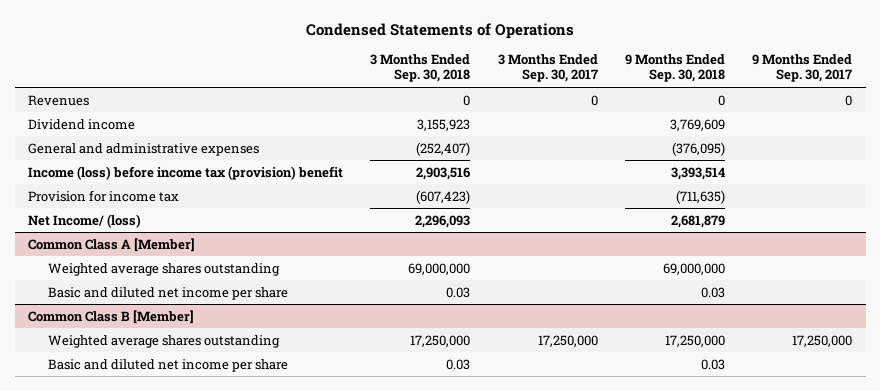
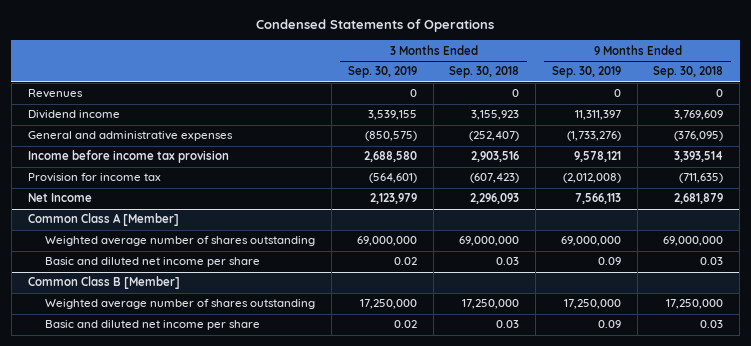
- | 3 Months Ended Sep. 30, 2018 | 3 Months Ended Sep. 30, 2017 | 9 Months Ended Sep. 30, 2018 | 9 Months Ended Sep. 30, 2017
+ | 3 Months Ended Sep. 30, 2019 | 3 Months Ended Sep. 30, 2018 | 9 Months Ended Sep. 30, 2019 | 9 Months Ended Sep. 30, 2018
- Income (loss) before income tax (provision) benefit | 2,903,516 | | 3,393,514 |
+ Income before income tax provision | 2,688,580 | 2,903,516 | 9,578,121 | 3,393,514
- Net Income/ (loss) | 2,296,093 | | 2,681,879 |
+ Net Income | 2,123,979 | 2,296,093 | 7,566,113 | 2,681,879
@ Common Class A [Member]
- Weighted average shares outstanding | 69,000,000 | | 69,000,000 |
+ Weighted average number of shares outstanding | 69,000,000 | 69,000,000 | 69,000,000 | 69,000,000
@ Common Class B [Member]
- Weighted average shares outstanding | 17,250,000 | 17,250,000 | 17,250,000 | 17,250,000
+ Weighted average number of shares outstanding | 17,250,000 | 17,250,000 | 17,250,000 | 17,250,000

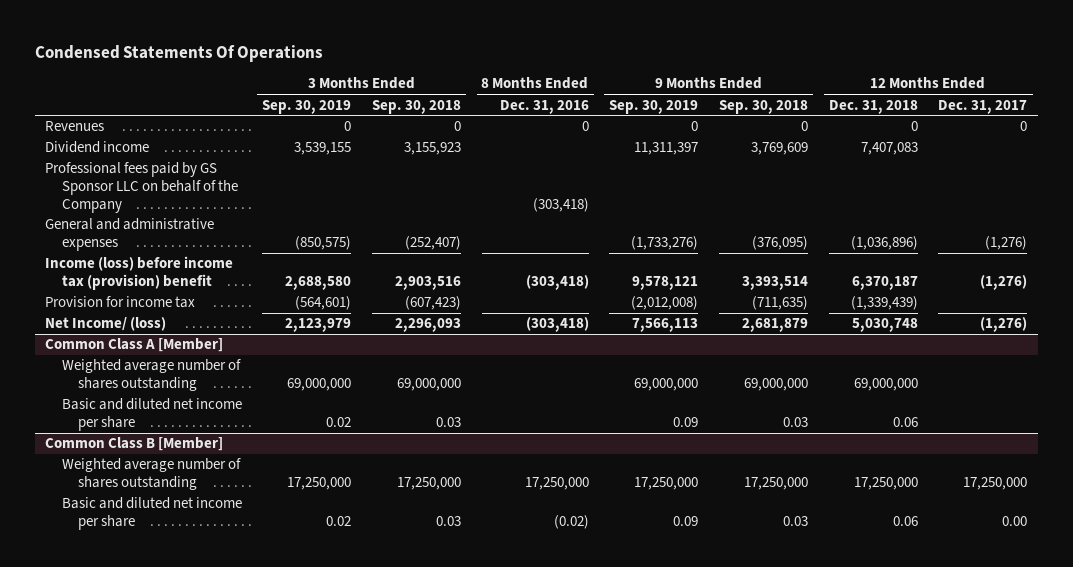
- Condensed Statements of Operations
+ Condensed Statements Of Operations
- | 3 Months Ended Sep. 30, 2019 | 3 Months Ended Sep. 30, 2018 | 9 Months Ended Sep. 30, 2019 | 9 Months Ended Sep. 30, 2018
+ | 3 Months Ended Sep. 30, 2019 | 3 Months Ended Sep. 30, 2018 | 8 Months Ended Dec. 31, 2016 | 9 Months Ended Sep. 30, 2019 | 9 Months Ended Sep. 30, 2018 | 12 Months Ended Dec. 31, 2018 | 12 Months Ended Dec. 31, 2017
+ Professional fees paid by GS Sponsor LLC on behalf of the Company | | | (303,418) | | | |
- Income before income tax provision | 2,688,580 | 2,903,516 | 9,578,121 | 3,393,514
+ Income (loss) before income tax (provision) benefit | 2,688,580 | 2,903,516 | (303,418) | 9,578,121 | 3,393,514 | 6,370,187 | (1,276)
- Net Income | 2,123,979 | 2,296,093 | 7,566,113 | 2,681,879
+ Net Income/ (loss) | 2,123,979 | 2,296,093 | (303,418) | 7,566,113 | 2,681,879 | 5,030,748 | (1,276)

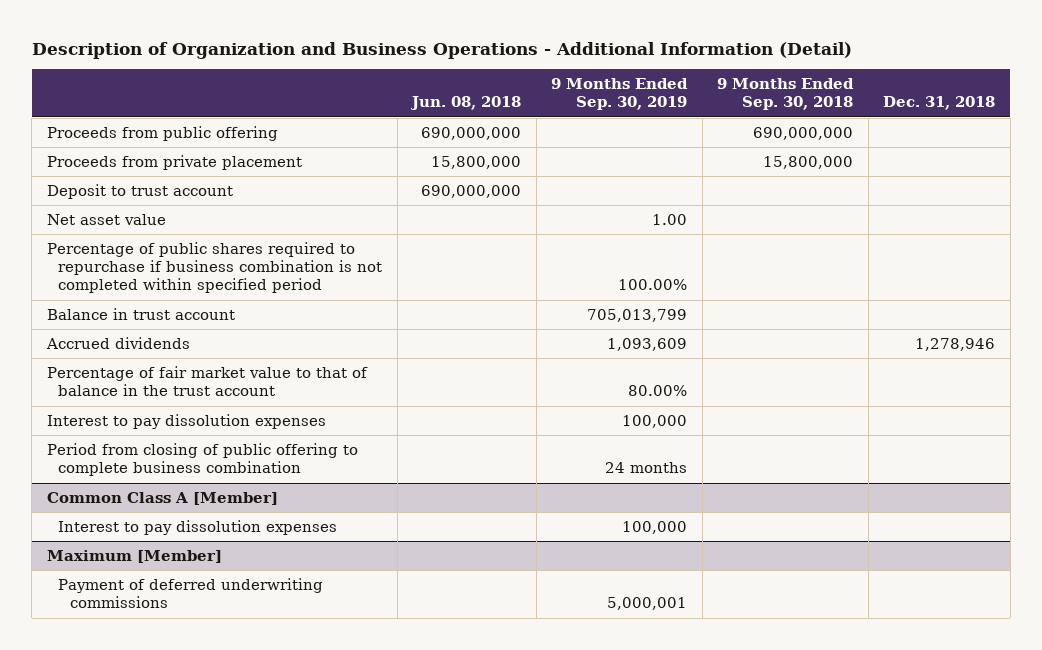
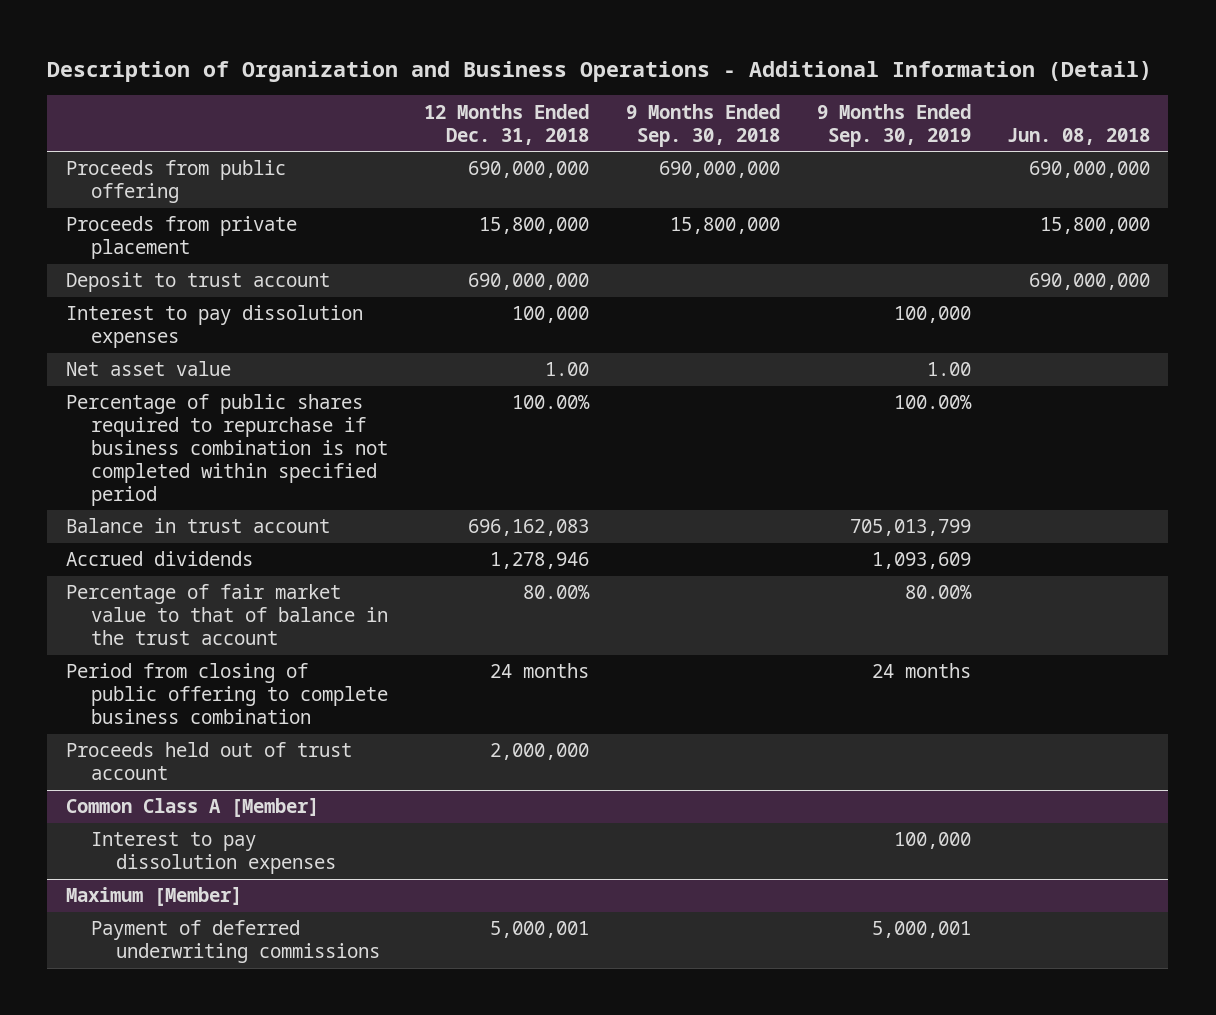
- | Jun. 08, 2018 | 9 Months Ended Sep. 30, 2019 | 9 Months Ended Sep. 30, 2018 | Dec. 31, 2018
+ | 12 Months Ended Dec. 31, 2018 | 9 Months Ended Sep. 30, 2018 | 9 Months Ended Sep. 30, 2019 | Jun. 08, 2018
moved up: Interest to pay dissolution expenses | 100,000 | | 100,000 |
+ Proceeds held out of trust account | 2,000,000 | | |

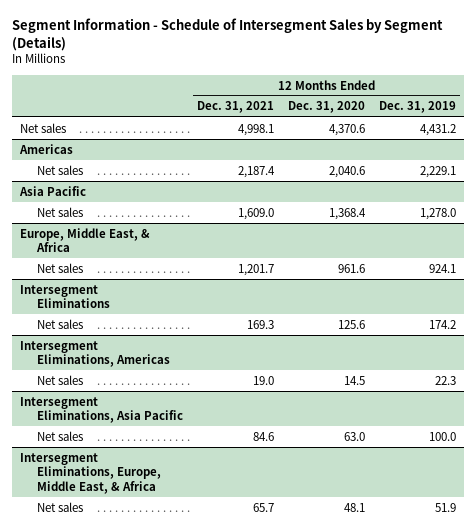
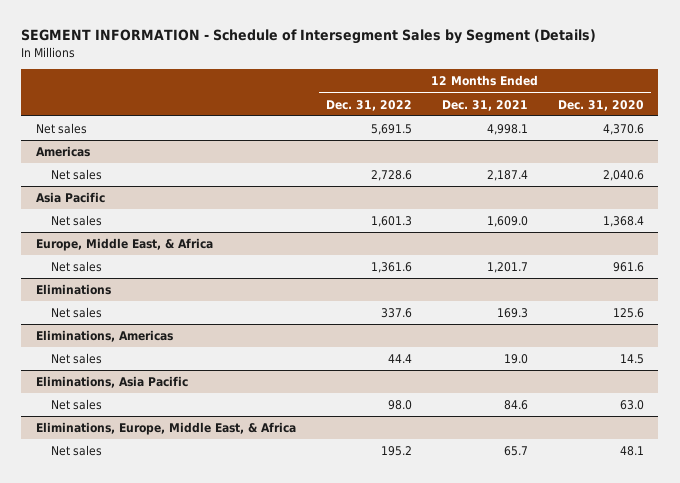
- Segment Information - Schedule of Intersegment Sales by Segment (Details)
+ SEGMENT INFORMATION - Schedule of Intersegment Sales by Segment (Details)
- | 12 Months Ended Dec. 31, 2021 | 12 Months Ended Dec. 31, 2020 | 12 Months Ended Dec. 31, 2019
+ | 12 Months Ended Dec. 31, 2022 | 12 Months Ended Dec. 31, 2021 | 12 Months Ended Dec. 31, 2020
- Intersegment Eliminations
+ Eliminations
- Intersegment Eliminations, Americas
+ Eliminations, Americas
- Intersegment Eliminations, Asia Pacific
+ Eliminations, Asia Pacific
- Intersegment Eliminations, Europe, Middle East, & Africa
+ Eliminations, Europe, Middle East, & Africa

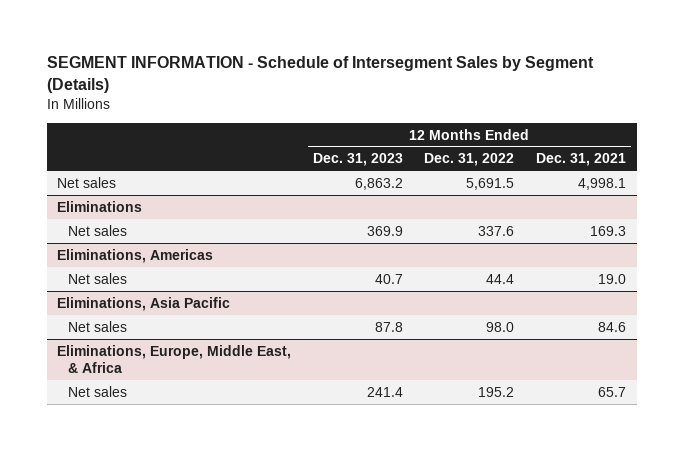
- | 12 Months Ended Dec. 31, 2022 | 12 Months Ended Dec. 31, 2021 | 12 Months Ended Dec. 31, 2020
+ | 12 Months Ended Dec. 31, 2023 | 12 Months Ended Dec. 31, 2022 | 12 Months Ended Dec. 31, 2021
- Americas
- Net sales | 2,728.6 | 2,187.4 | 2,040.6
- Asia Pacific
- Net sales | 1,601.3 | 1,609.0 | 1,368.4
- Europe, Middle East, & Africa
- Net sales | 1,361.6 | 1,201.7 | 961.6

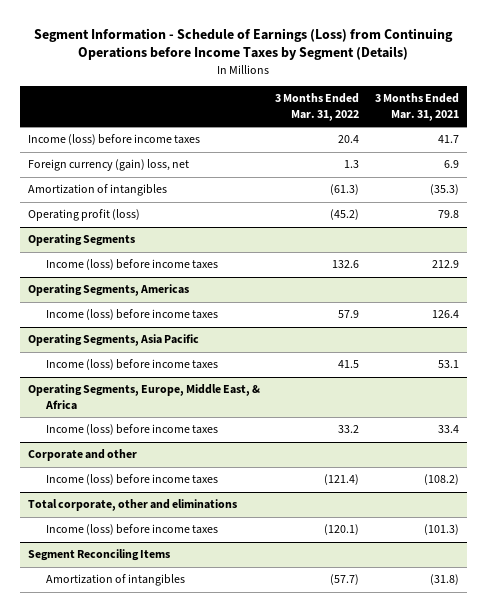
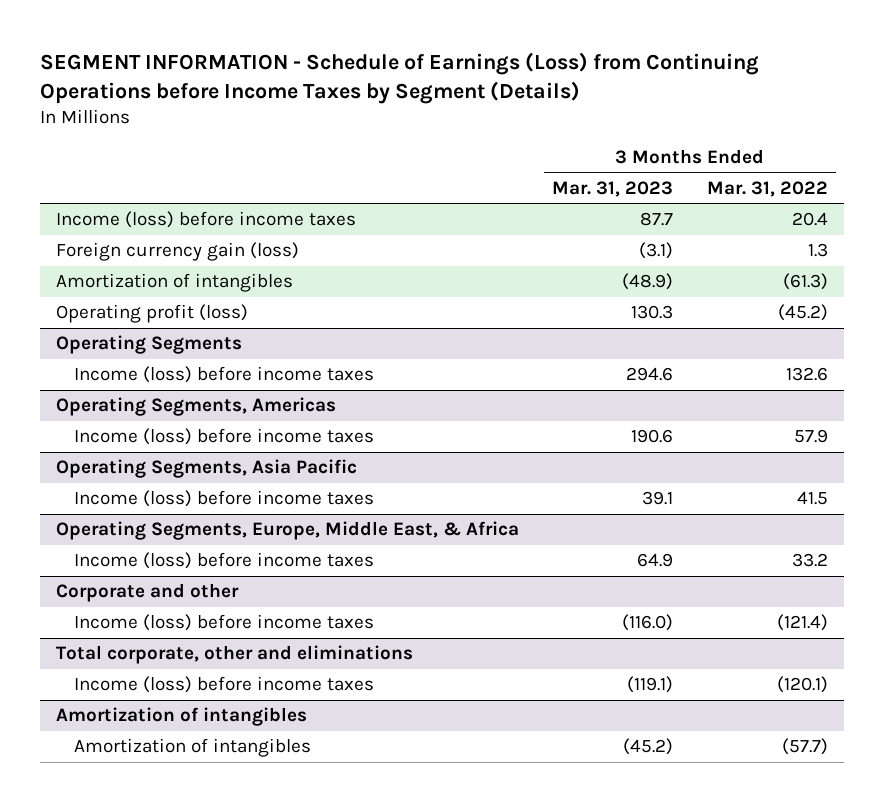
- Segment Information - Schedule of Earnings (Loss) from Continuing Operations before Income Taxes by Segment (Details)
+ SEGMENT INFORMATION - Schedule of Earnings (Loss) from Continuing Operations before Income Taxes by Segment (Details)
- | 3 Months Ended Mar. 31, 2022 | 3 Months Ended Mar. 31, 2021
+ | 3 Months Ended Mar. 31, 2023 | 3 Months Ended Mar. 31, 2022
- Foreign currency (gain) loss, net | 1.3 | 6.9
+ Foreign currency gain (loss) | (3.1) | 1.3
- Segment Reconciling Items
+ Amortization of intangibles

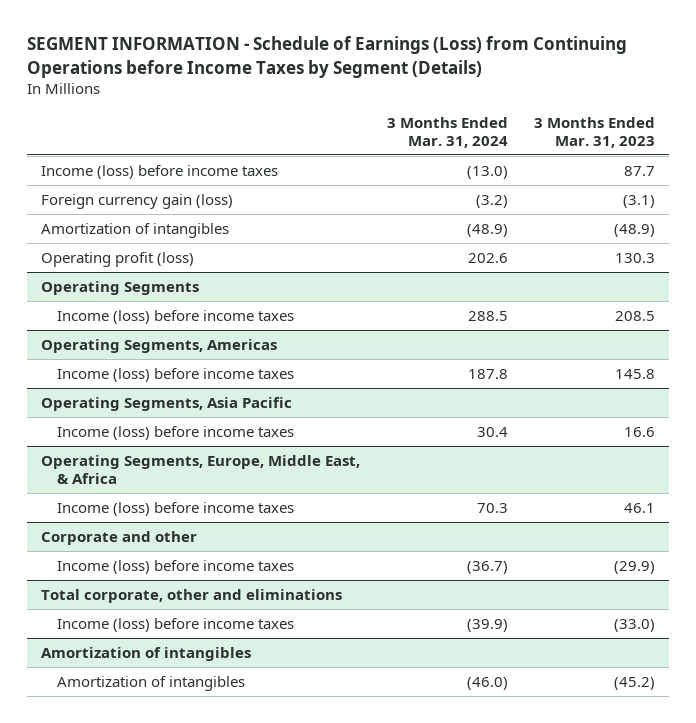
- | 3 Months Ended Mar. 31, 2023 | 3 Months Ended Mar. 31, 2022
+ | 3 Months Ended Mar. 31, 2024 | 3 Months Ended Mar. 31, 2023
@ Operating Segments
- Income (loss) before income taxes | 294.6 | 132.6
+ Income (loss) before income taxes | 288.5 | 208.5
@ Operating Segments, Americas
- Income (loss) before income taxes | 190.6 | 57.9
+ Income (loss) before income taxes | 187.8 | 145.8
@ Operating Segments, Asia Pacific
- Income (loss) before income taxes | 39.1 | 41.5
+ Income (loss) before income taxes | 30.4 | 16.6
@ Operating Segments, Europe, Middle East, & Africa
- Income (loss) before income taxes | 64.9 | 33.2
+ Income (loss) before income taxes | 70.3 | 46.1
@ Corporate and other
- Income (loss) before income taxes | (116.0) | (121.4)
+ Income (loss) before income taxes | (36.7) | (29.9)
@ Total corporate, other and eliminations
- Income (loss) before income taxes | (119.1) | (120.1)
+ Income (loss) before income taxes | (39.9) | (33.0)

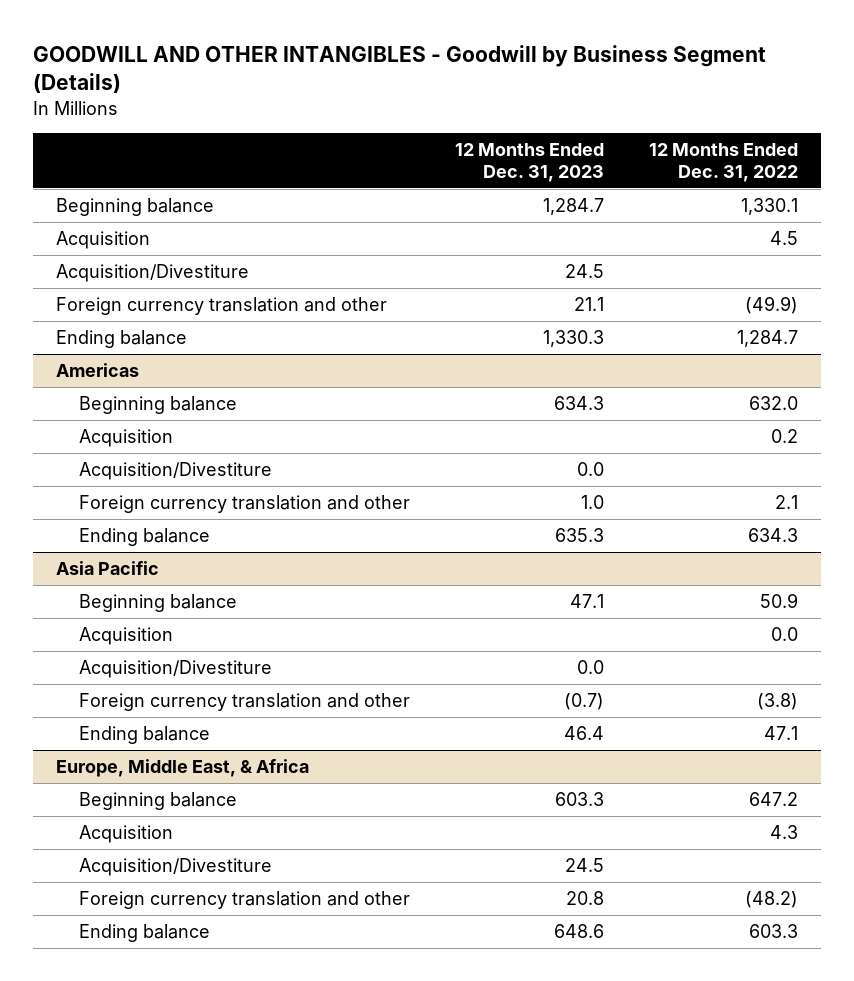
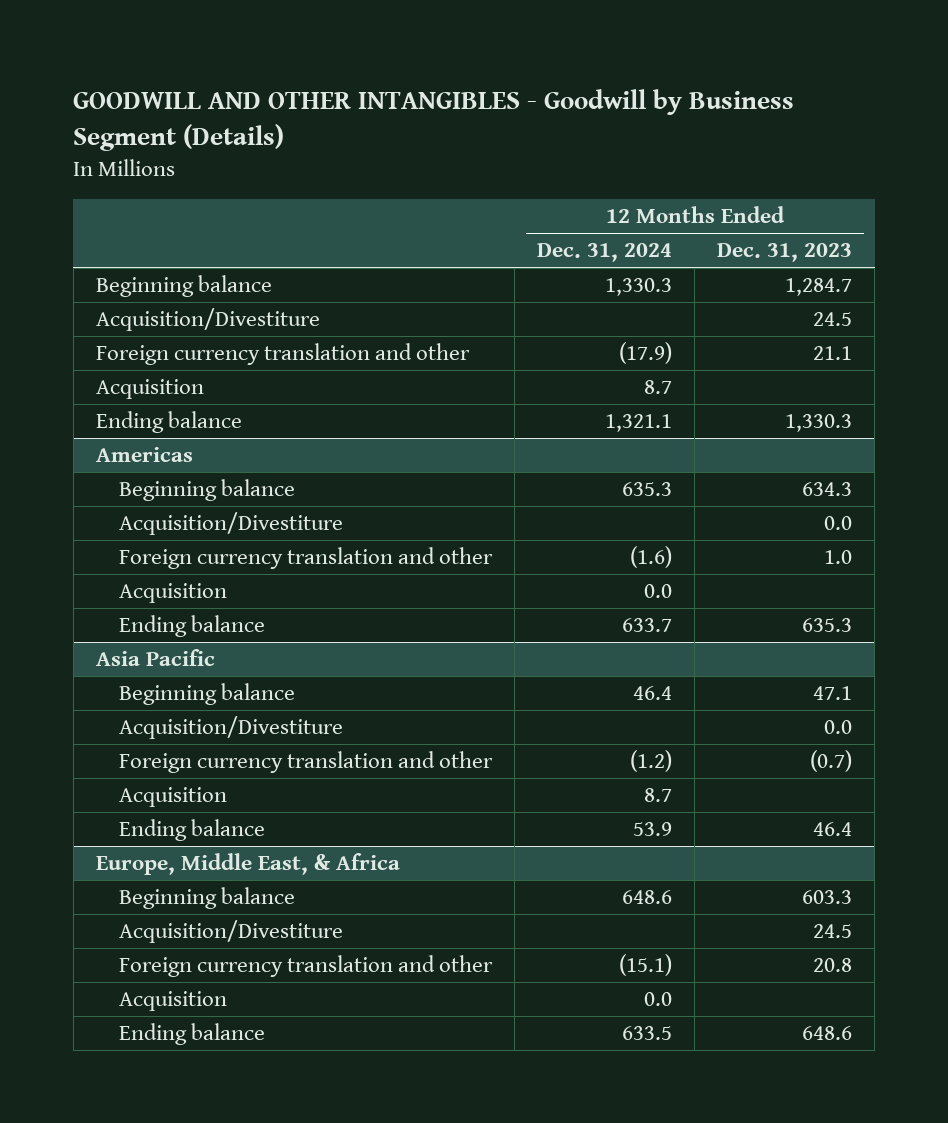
- | 12 Months Ended Dec. 31, 2023 | 12 Months Ended Dec. 31, 2022
+ | 12 Months Ended Dec. 31, 2024 | 12 Months Ended Dec. 31, 2023
moved down: Acquisition | 8.7 |
@ Americas
moved down: Acquisition | 0.0 |
@ Asia Pacific
moved down: Acquisition | 8.7 |
@ Europe, Middle East, & Africa
moved down: Acquisition | 0.0 |

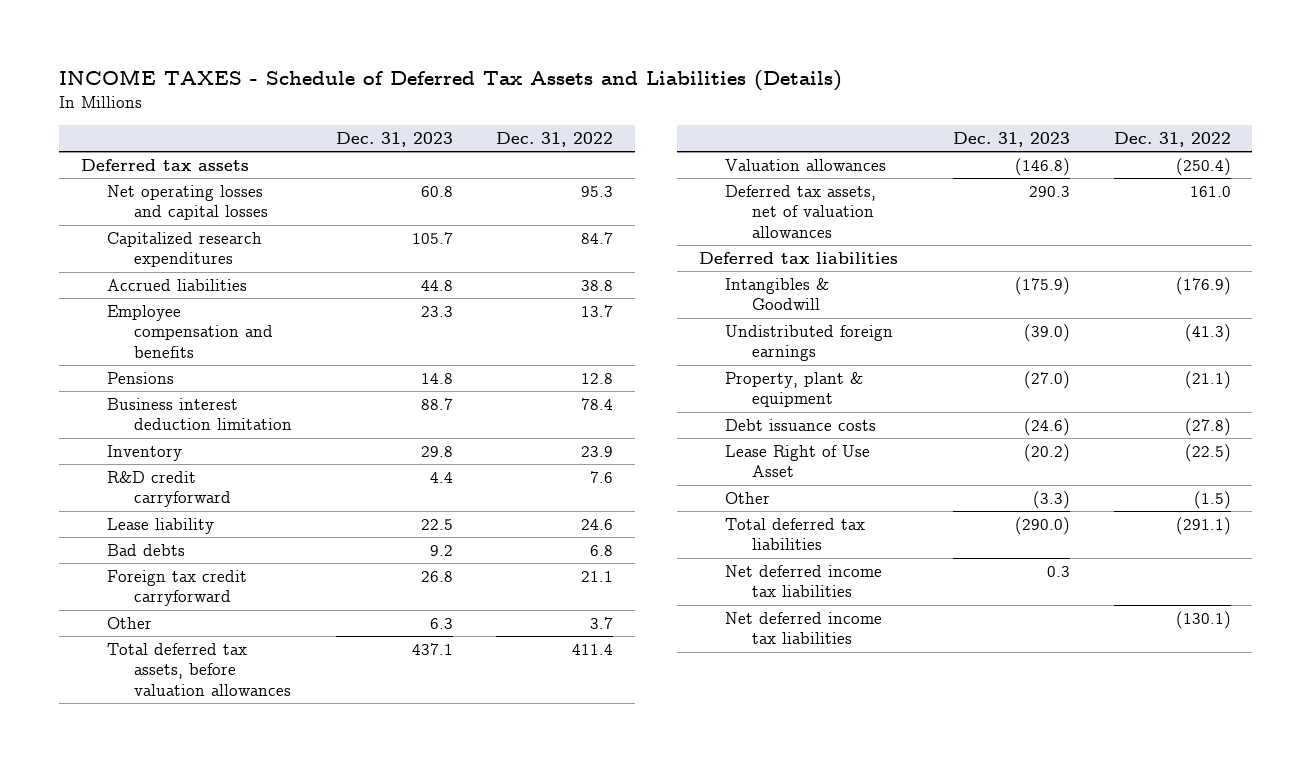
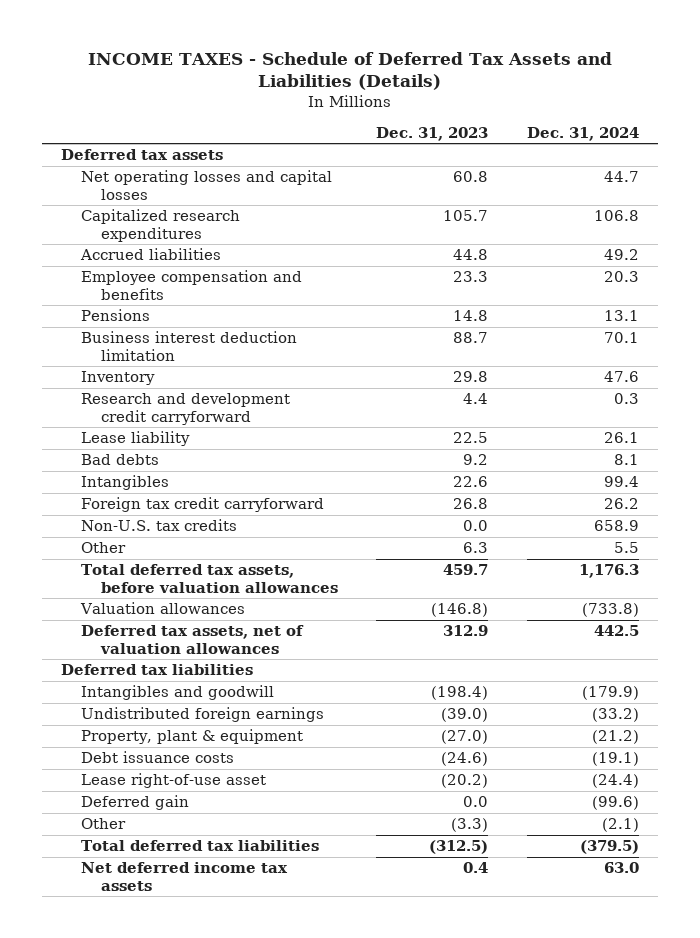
- | Dec. 31, 2023 | Dec. 31, 2022
+ | Dec. 31, 2023 | Dec. 31, 2024
- R&D credit carryforward | 4.4 | 7.6
+ Research and development credit carryforward | 4.4 | 0.3
+ Intangibles | 22.6 | 99.4
+ Non-U.S. tax credits | 0.0 | 658.9
- Total deferred tax assets, before valuation allowances | 437.1 | 411.4
+ Total deferred tax assets, before valuation allowances | 459.7 | 1,176.3
- Deferred tax assets, net of valuation allowances | 290.3 | 161.0
+ Deferred tax assets, net of valuation allowances | 312.9 | 442.5
- Intangibles & Goodwill | (175.9) | (176.9)
+ Intangibles and goodwill | (198.4) | (179.9)
- Lease Right of Use Asset | (20.2) | (22.5)
+ Lease right-of-use asset | (20.2) | (24.4)
+ Deferred gain | 0.0 | (99.6)
- Total deferred tax liabilities | (290.0) | (291.1)
- Net deferred income tax liabilities | 0.3 |
- Net deferred income tax liabilities | | (130.1)
+ Total deferred tax liabilities | (312.5) | (379.5)
+ Net deferred income tax assets | 0.4 | 63.0

